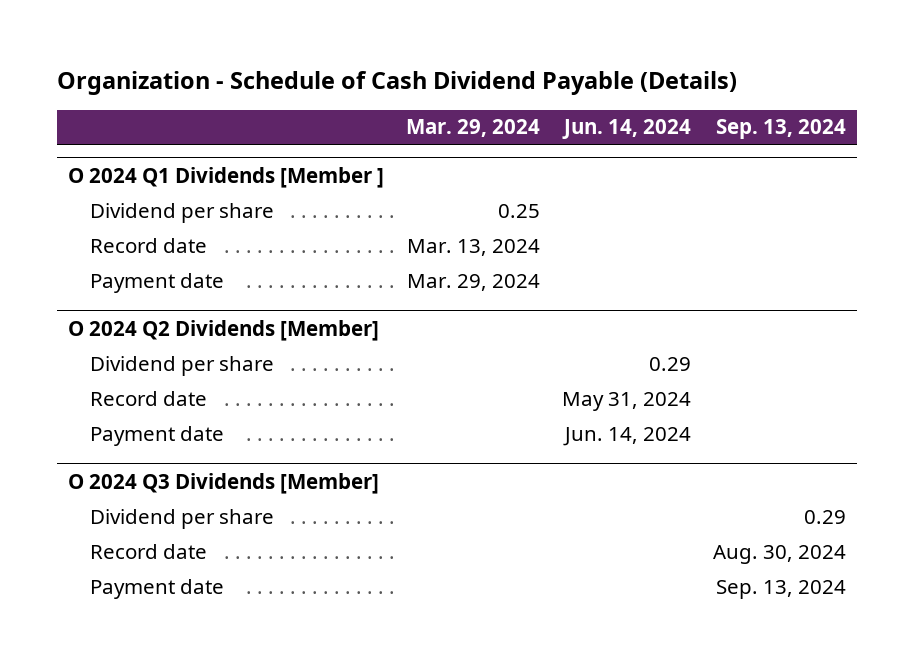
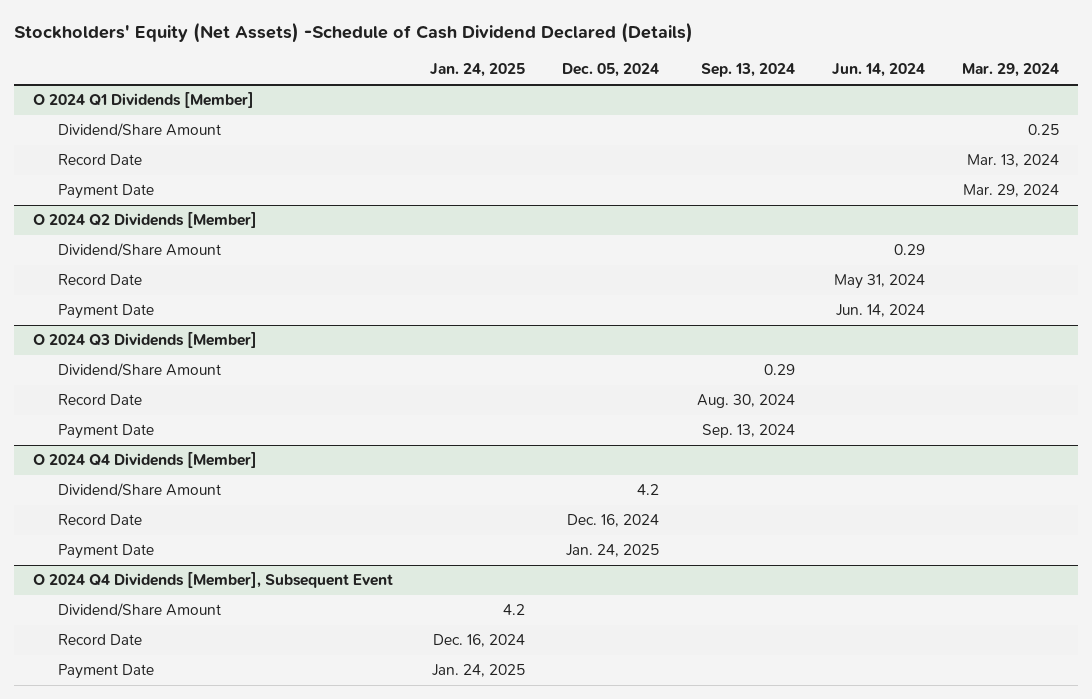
- Organization - Schedule of Cash Dividend Payable (Details)
+ Stockholders' Equity (Net Assets) -Schedule of Cash Dividend Declared (Details)
- | Mar. 29, 2024 | Jun. 14, 2024 | Sep. 13, 2024
+ | Jan. 24, 2025 | Dec. 05, 2024 | Sep. 13, 2024 | Jun. 14, 2024 | Mar. 29, 2024
- O 2024 Q1 Dividends [Member ]
- Dividend per share | 0.25 | |
- Record date | Mar. 13, 2024 | |
- Payment date | Mar. 29, 2024 | |
+ O 2024 Q1 Dividends [Member]
+ Dividend/Share Amount | | | | | 0.25
+ Record Date | | | | | Mar. 13, 2024
+ Payment Date | | | | | Mar. 29, 2024
@ O 2024 Q2 Dividends [Member]
- Dividend per share | | 0.29 |
- Record date | | May 31, 2024 |
- Payment date | | Jun. 14, 2024 |
+ Dividend/Share Amount | | | | 0.29 |
+ Record Date | | | | May 31, 2024 |
+ Payment Date | | | | Jun. 14, 2024 |
@ O 2024 Q3 Dividends [Member]
- Dividend per share | | | 0.29
- Record date | | | Aug. 30, 2024
- Payment date | | | Sep. 13, 2024
+ Dividend/Share Amount | | | 0.29 | |
+ Record Date | | | Aug. 30, 2024 | |
+ Payment Date | | | Sep. 13, 2024 | |
+ O 2024 Q4 Dividends [Member]
+ Dividend/Share Amount | | 4.2 | | |
+ Record Date | | Dec. 16, 2024 | | |
+ Payment Date | | Jan. 24, 2025 | | |
+ O 2024 Q4 Dividends [Member], Subsequent Event
+ Dividend/Share Amount | 4.2 | | | |
+ Record Date | Dec. 16, 2024 | | | |
+ Payment Date | Jan. 24, 2025 | | | |

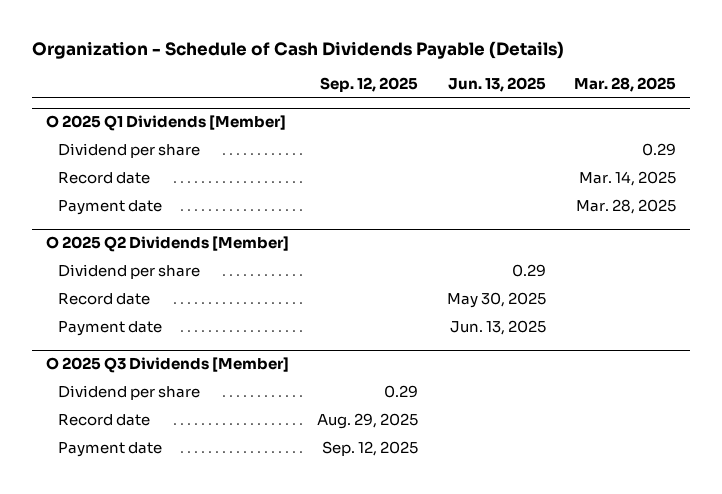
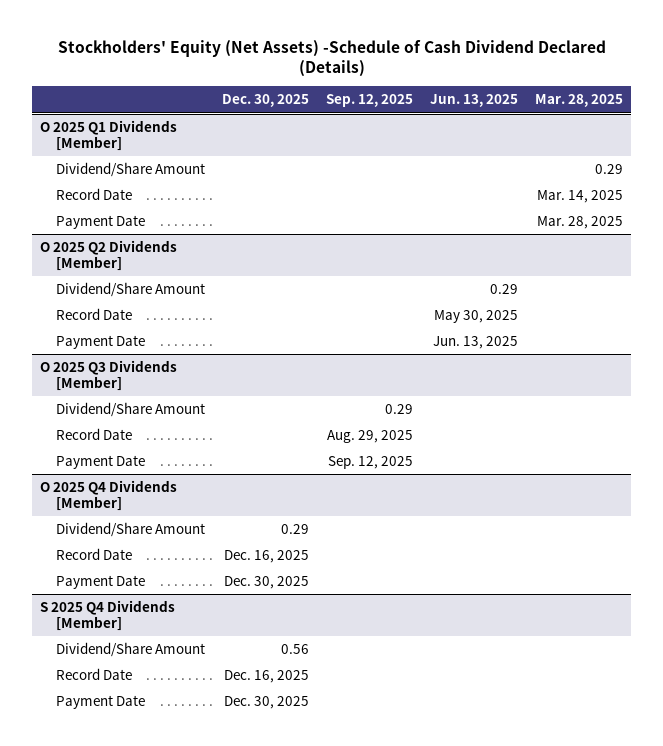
- Organization - Schedule of Cash Dividends Payable (Details)
+ Stockholders' Equity (Net Assets) -Schedule of Cash Dividend Declared (Details)
- | Sep. 12, 2025 | Jun. 13, 2025 | Mar. 28, 2025
+ | Dec. 30, 2025 | Sep. 12, 2025 | Jun. 13, 2025 | Mar. 28, 2025
@ O 2025 Q1 Dividends [Member]
- Dividend per share | | | 0.29
- Record date | | | Mar. 14, 2025
- Payment date | | | Mar. 28, 2025
+ Dividend/Share Amount | | | | 0.29
+ Record Date | | | | Mar. 14, 2025
+ Payment Date | | | | Mar. 28, 2025
@ O 2025 Q2 Dividends [Member]
- Dividend per share | | 0.29 |
- Record date | | May 30, 2025 |
- Payment date | | Jun. 13, 2025 |
+ Dividend/Share Amount | | | 0.29 |
+ Record Date | | | May 30, 2025 |
+ Payment Date | | | Jun. 13, 2025 |
@ O 2025 Q3 Dividends [Member]
- Dividend per share | 0.29 | |
- Record date | Aug. 29, 2025 | |
- Payment date | Sep. 12, 2025 | |
+ Dividend/Share Amount | | 0.29 | |
+ Record Date | | Aug. 29, 2025 | |
+ Payment Date | | Sep. 12, 2025 | |
+ O 2025 Q4 Dividends [Member]
+ Dividend/Share Amount | 0.29 | | |
+ Record Date | Dec. 16, 2025 | | |
+ Payment Date | Dec. 30, 2025 | | |
+ S 2025 Q4 Dividends [Member]
+ Dividend/Share Amount | 0.56 | | |
+ Record Date | Dec. 16, 2025 | | |
+ Payment Date | Dec. 30, 2025 | | |

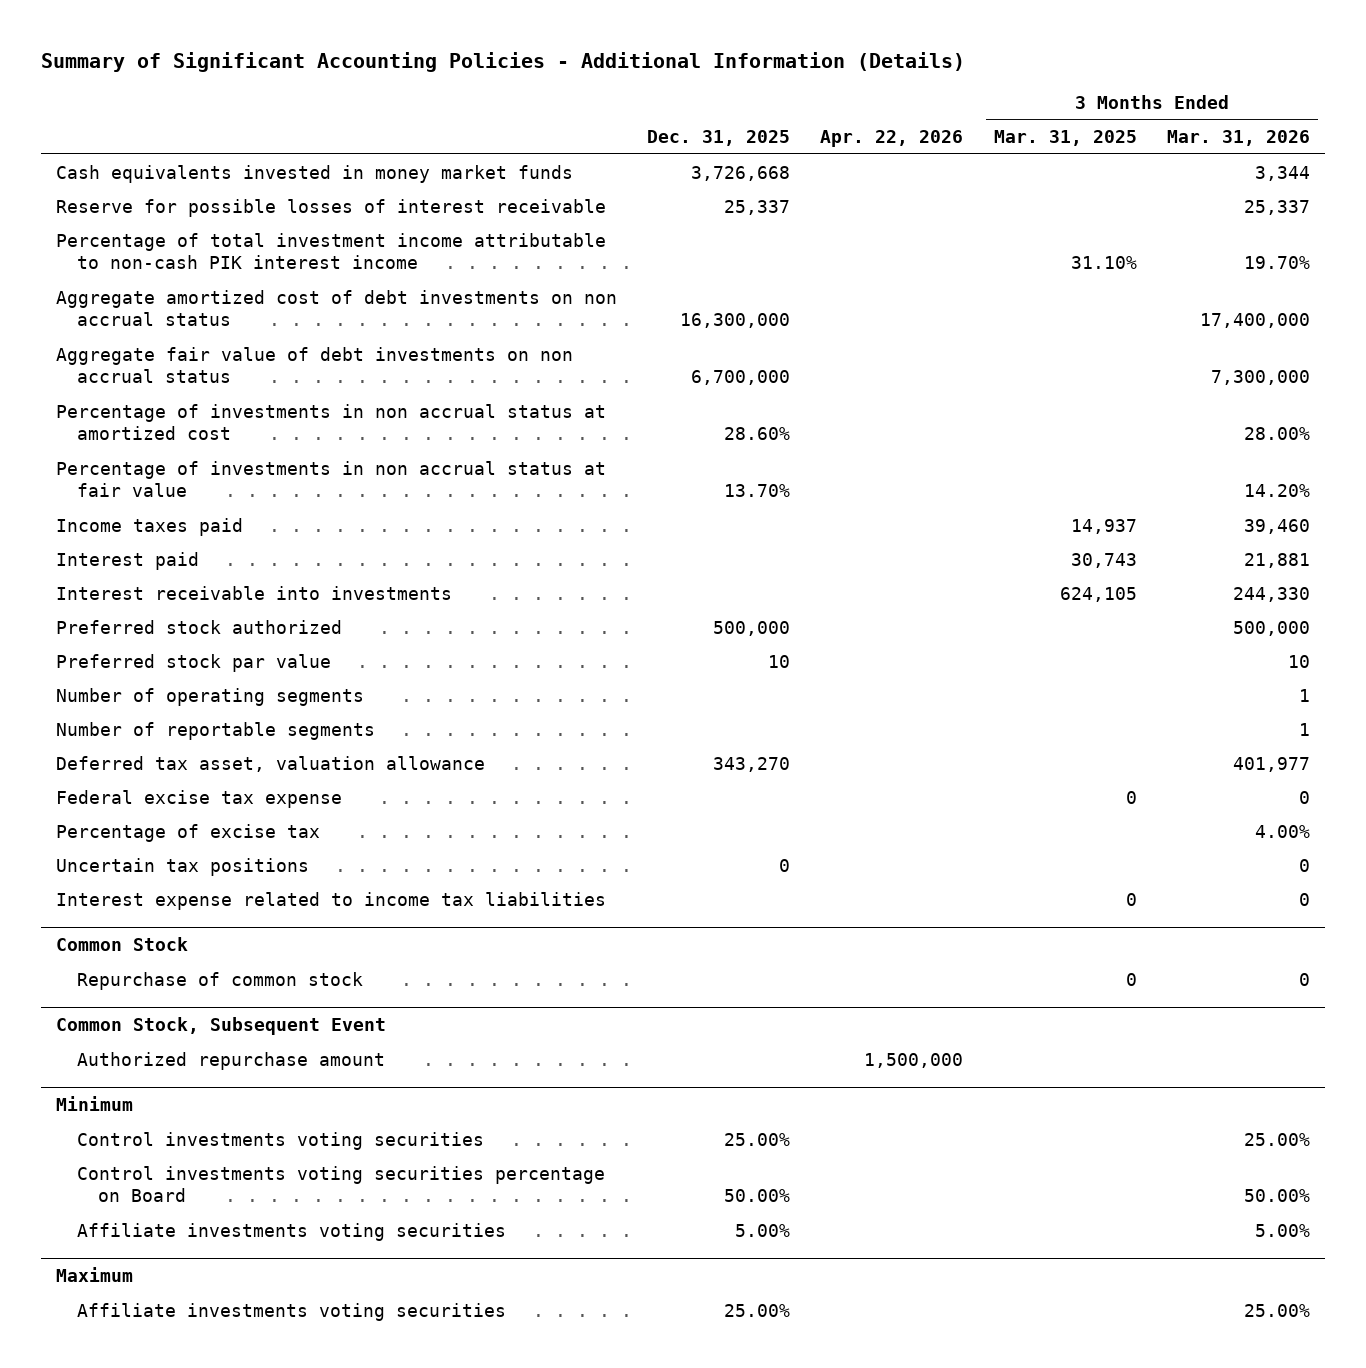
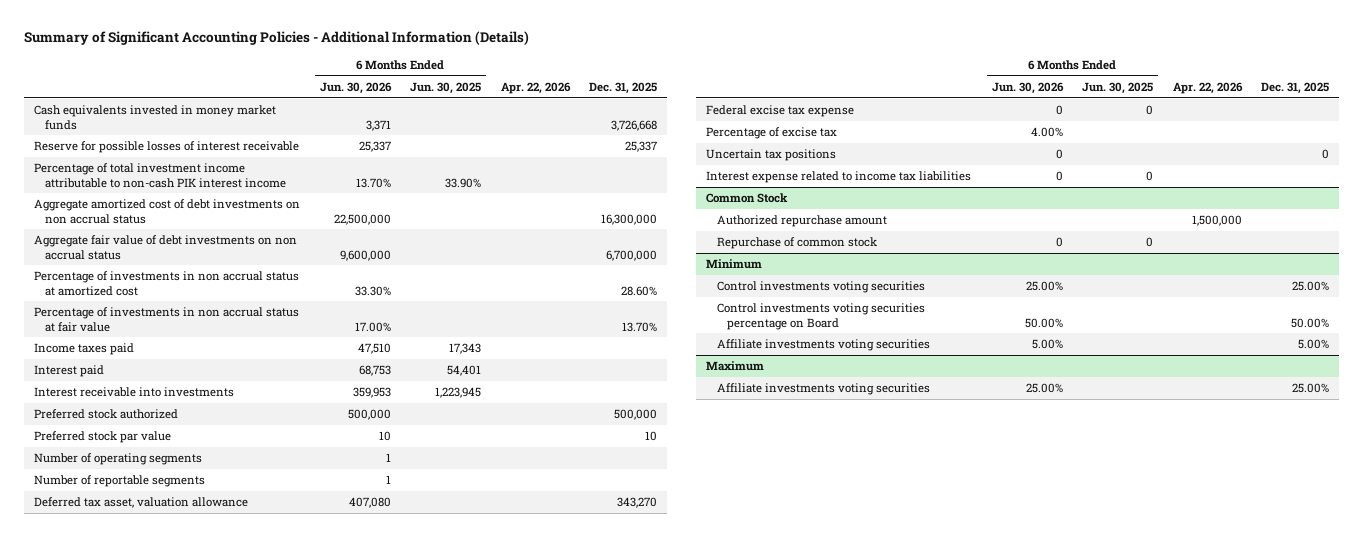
- | Dec. 31, 2025 | Apr. 22, 2026 | 3 Months Ended Mar. 31, 2025 | 3 Months Ended Mar. 31, 2026
+ | 6 Months Ended Jun. 30, 2026 | 6 Months Ended Jun. 30, 2025 | Apr. 22, 2026 | Dec. 31, 2025
@ Common Stock
+ Authorized repurchase amount | | | 1,500,000 |
- Common Stock, Subsequent Event
- Authorized repurchase amount | | 1,500,000 | |

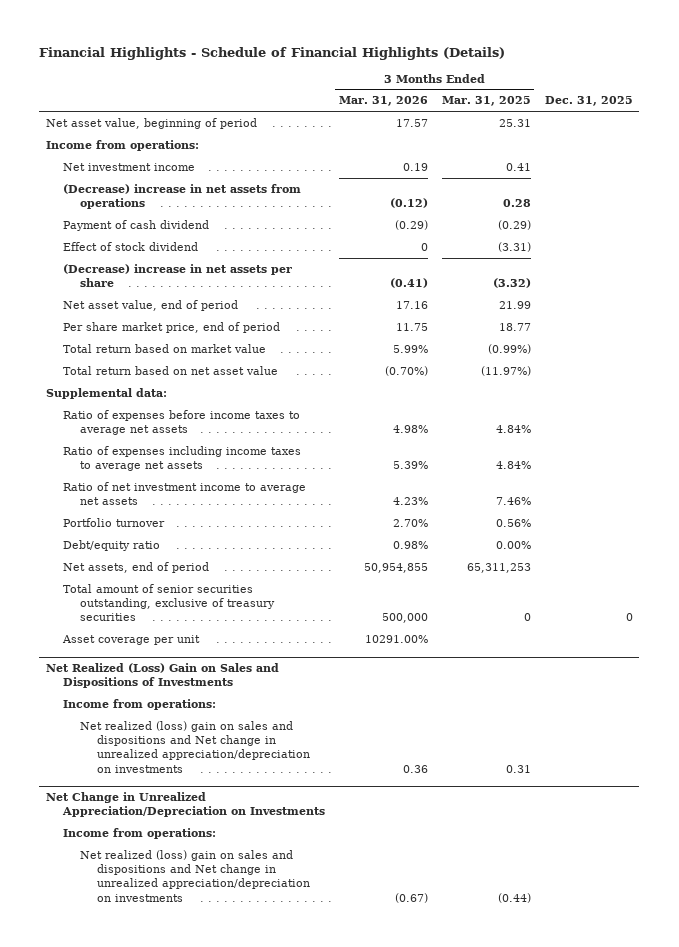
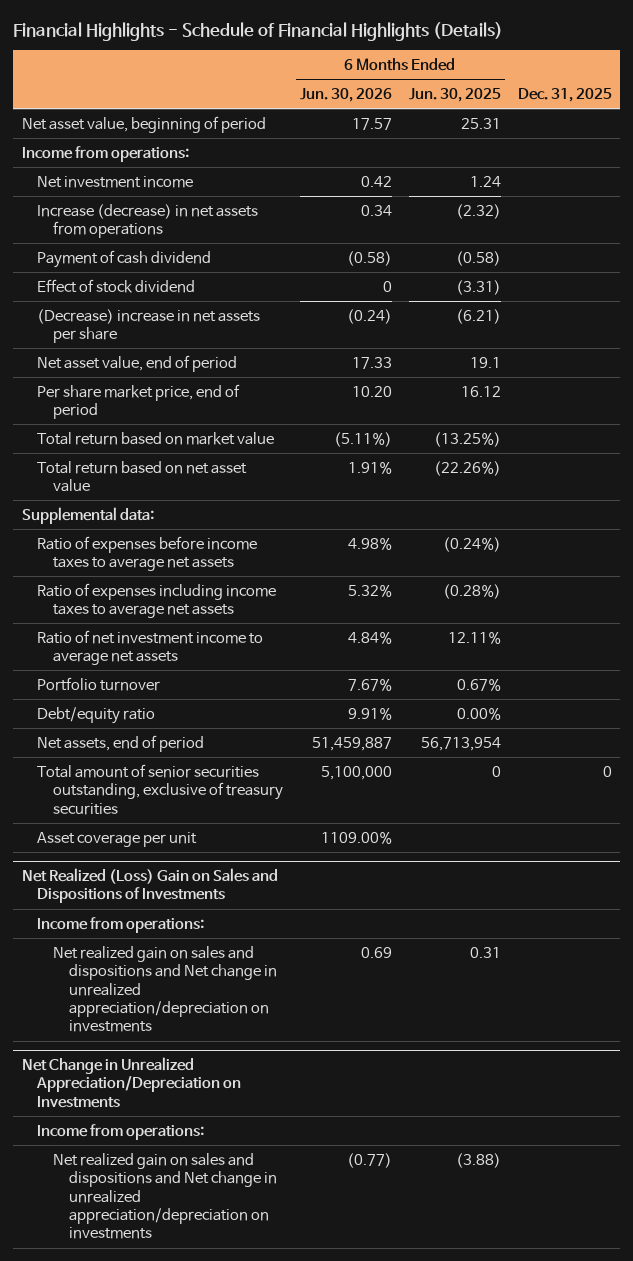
- | 3 Months Ended Mar. 31, 2026 | 3 Months Ended Mar. 31, 2025 | Dec. 31, 2025
+ | 6 Months Ended Jun. 30, 2026 | 6 Months Ended Jun. 30, 2025 | Dec. 31, 2025
- (Decrease) increase in net assets from operations | (0.12) | 0.28 |
+ Increase (decrease) in net assets from operations | 0.34 | (2.32) |
@ Net Realized (Loss) Gain on Sales and Dispositions of Investments
- Net realized (loss) gain on sales and dispositions and Net change in unrealized appreciation/depreciation on investments | 0.36 | 0.31 |
+ Net realized gain on sales and dispositions and Net change in unrealized appreciation/depreciation on investments | 0.69 | 0.31 |
@ Net Change in Unrealized Appreciation/Depreciation on Investments
- Net realized (loss) gain on sales and dispositions and Net change in unrealized appreciation/depreciation on investments | (0.67) | (0.44) |
+ Net realized gain on sales and dispositions and Net change in unrealized appreciation/depreciation on investments | (0.77) | (3.88) |

